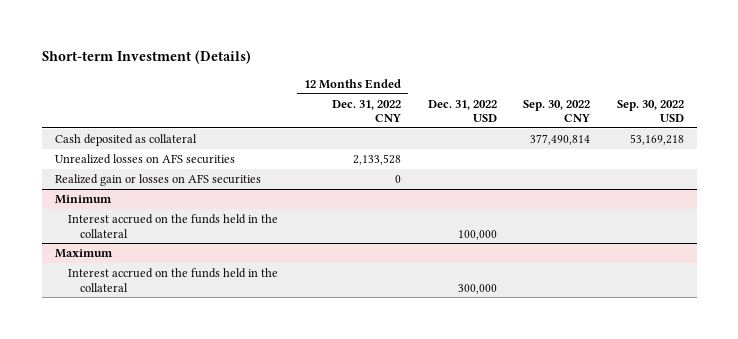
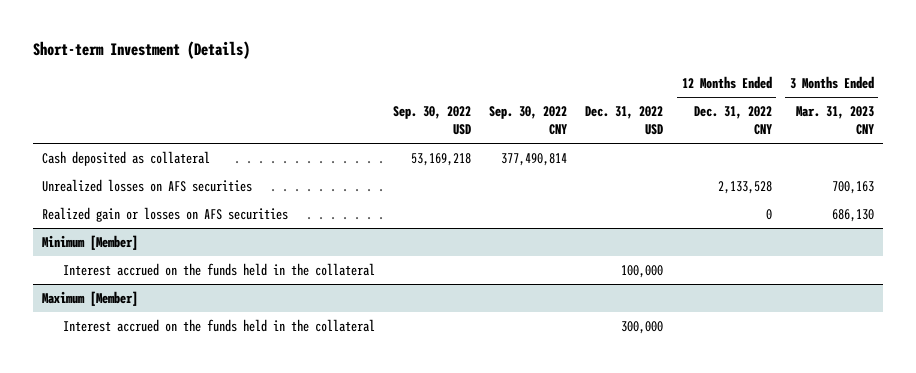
- | 12 Months Ended Dec. 31, 2022 CNY | Dec. 31, 2022 USD | Sep. 30, 2022 CNY | Sep. 30, 2022 USD
+ | Sep. 30, 2022 USD | Sep. 30, 2022 CNY | Dec. 31, 2022 USD | 12 Months Ended Dec. 31, 2022 CNY | 3 Months Ended Mar. 31, 2023 CNY
- Minimum
+ Minimum [Member]
- Maximum
+ Maximum [Member]

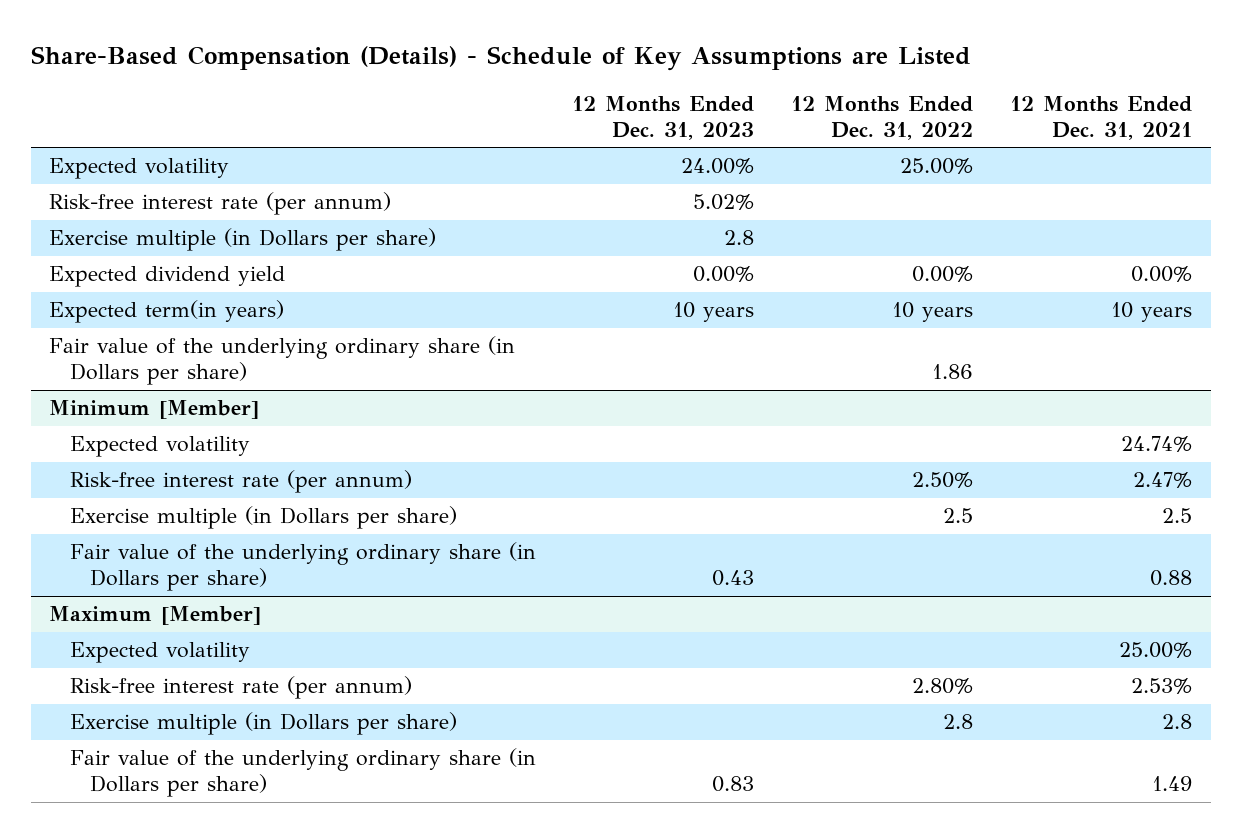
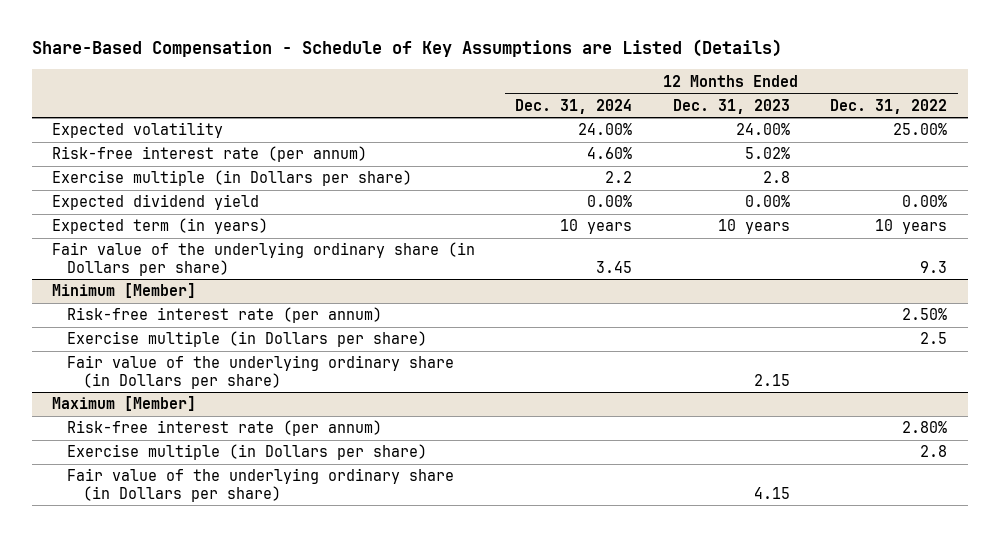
- Share-Based Compensation (Details) - Schedule of Key Assumptions are Listed
+ Share-Based Compensation - Schedule of Key Assumptions are Listed (Details)
- | 12 Months Ended Dec. 31, 2023 | 12 Months Ended Dec. 31, 2022 | 12 Months Ended Dec. 31, 2021
+ | 12 Months Ended Dec. 31, 2024 | 12 Months Ended Dec. 31, 2023 | 12 Months Ended Dec. 31, 2022
- Expected term(in years) | 10 years | 10 years | 10 years
- Fair value of the underlying ordinary share (in Dollars per share) | | 1.86 |
+ Expected term (in years) | 10 years | 10 years | 10 years
+ Fair value of the underlying ordinary share (in Dollars per share) | 3.45 | | 9.3
@ Minimum [Member]
- Expected volatility | | | 24.74%
- Fair value of the underlying ordinary share (in Dollars per share) | 0.43 | | 0.88
+ Fair value of the underlying ordinary share (in Dollars per share) | | 2.15 |
@ Maximum [Member]
- Expected volatility | | | 25.00%
- Fair value of the underlying ordinary share (in Dollars per share) | 0.83 | | 1.49
+ Fair value of the underlying ordinary share (in Dollars per share) | | 4.15 |

